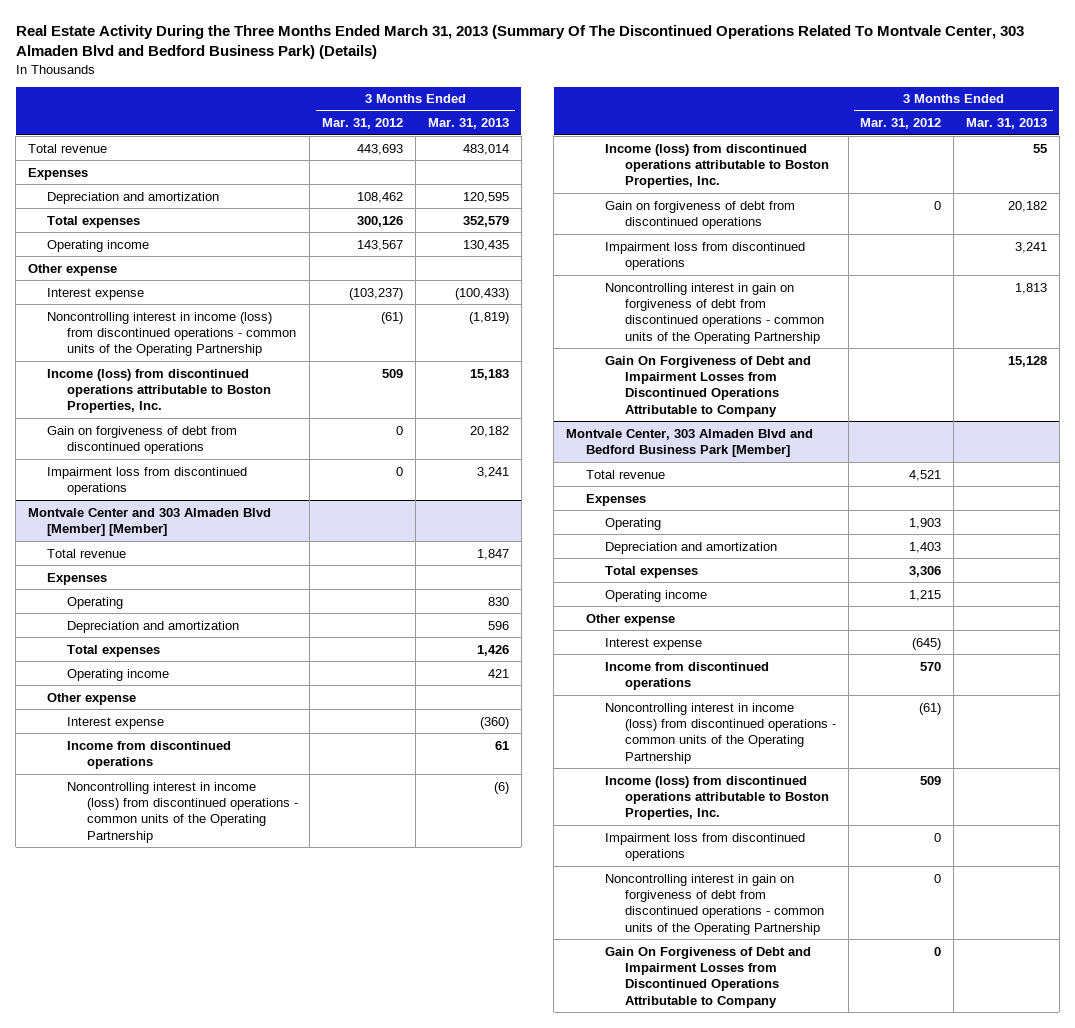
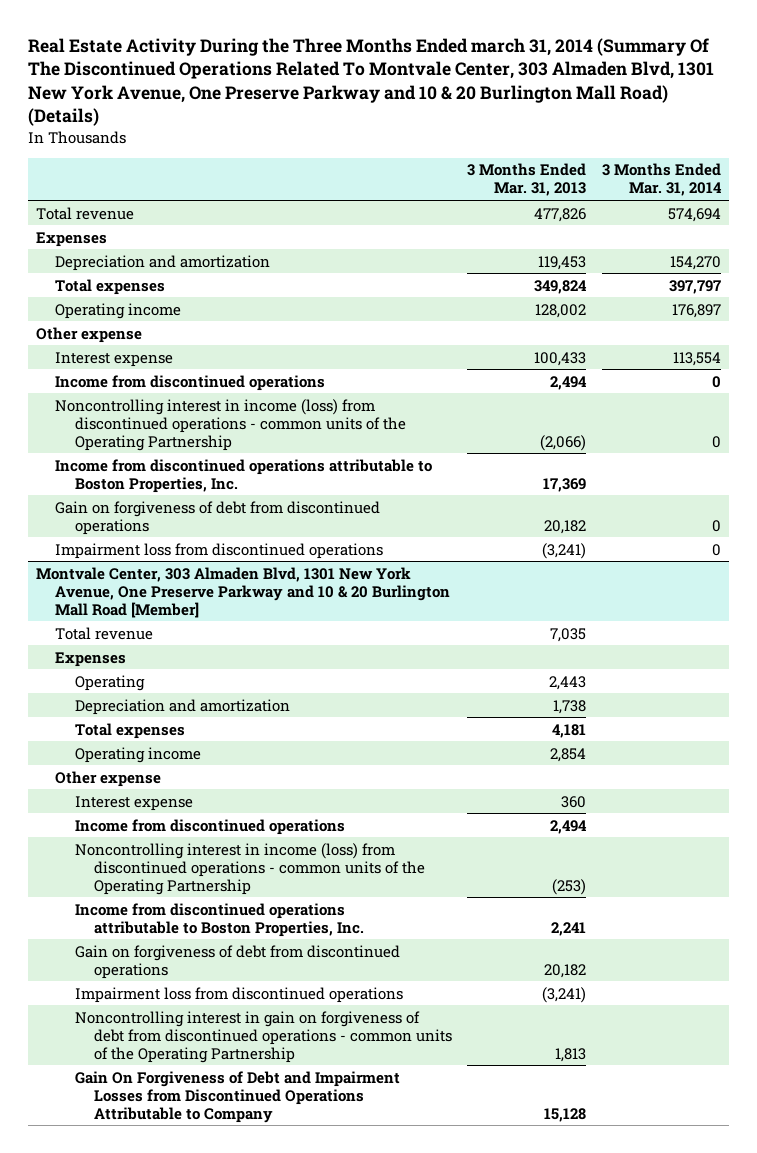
- Real Estate Activity During the Three Months Ended March 31, 2013 (Summary Of The Discontinued Operations Related To Montvale Center, 303 Almaden Blvd and Bedford Business Park) (Details)
+ Real Estate Activity During the Three Months Ended march 31, 2014 (Summary Of The Discontinued Operations Related To Montvale Center, 303 Almaden Blvd, 1301 New York Avenue, One Preserve Parkway and 10 & 20 Burlington Mall Road) (Details)
- | 3 Months Ended Mar. 31, 2012 | 3 Months Ended Mar. 31, 2013
+ | 3 Months Ended Mar. 31, 2013 | 3 Months Ended Mar. 31, 2014
- Total revenue | 443,693 | 483,014
+ Total revenue | 477,826 | 574,694
- Depreciation and amortization | 108,462 | 120,595
- Total expenses | 300,126 | 352,579
- Operating income | 143,567 | 130,435
+ Depreciation and amortization | 119,453 | 154,270
+ Total expenses | 349,824 | 397,797
+ Operating income | 128,002 | 176,897
- Interest expense | (103,237) | (100,433)
- Noncontrolling interest in income (loss) from discontinued operations - common units of the Operating Partnership | (61) | (1,819)
- Income (loss) from discontinued operations attributable to Boston Properties, Inc. | 509 | 15,183
+ Interest expense | 100,433 | 113,554
+ Income from discontinued operations | 2,494 | 0
+ Noncontrolling interest in income (loss) from discontinued operations - common units of the Operating Partnership | (2,066) | 0
+ Income from discontinued operations attributable to Boston Properties, Inc. | 17,369 |
- Impairment loss from discontinued operations | 0 | 3,241
- Montvale Center and 303 Almaden Blvd [Member] [Member]
- Total revenue | | 1,847
+ Impairment loss from discontinued operations | (3,241) | 0
+ Montvale Center, 303 Almaden Blvd, 1301 New York Avenue, One Preserve Parkway and 10 & 20 Burlington Mall Road [Member]
+ Total revenue | 7,035 |
- Operating | | 830
- Depreciation and amortization | | 596
- Total expenses | | 1,426
- Operating income | | 421
+ Operating | 2,443 |
+ Depreciation and amortization | 1,738 |
+ Total expenses | 4,181 |
+ Operating income | 2,854 |
- Interest expense | | (360)
- Income from discontinued operations | | 61
- Noncontrolling interest in income (loss) from discontinued operations - common units of the Operating Partnership | | (6)
- Income (loss) from discontinued operations attributable to Boston Properties, Inc. | | 55
+ Interest expense | 360 |
+ Income from discontinued operations | 2,494 |
+ Noncontrolling interest in income (loss) from discontinued operations - common units of the Operating Partnership | (253) |
+ Income from discontinued operations attributable to Boston Properties, Inc. | 2,241 |
- Impairment loss from discontinued operations | | 3,241
+ Impairment loss from discontinued operations | (3,241) |
- Montvale Center, 303 Almaden Blvd and Bedford Business Park [Member]
- Total revenue | 4,521 |
- Expenses
- Operating | 1,903 |
- Depreciation and amortization | 1,403 |
- Total expenses | 3,306 |
- Operating income | 1,215 |
- Other expense
- Interest expense | (645) |
- Income from discontinued operations | 570 |
- Noncontrolling interest in income (loss) from discontinued operations - common units of the Operating Partnership | (61) |
- Income (loss) from discontinued operations attributable to Boston Properties, Inc. | 509 |
- Impairment loss from discontinued operations | 0 |
- Noncontrolling interest in gain on forgiveness of debt from discontinued operations - common units of the Operating Partnership | 0 |
- Gain On Forgiveness of Debt and Impairment Losses from Discontinued Operations Attributable to Company | 0 |

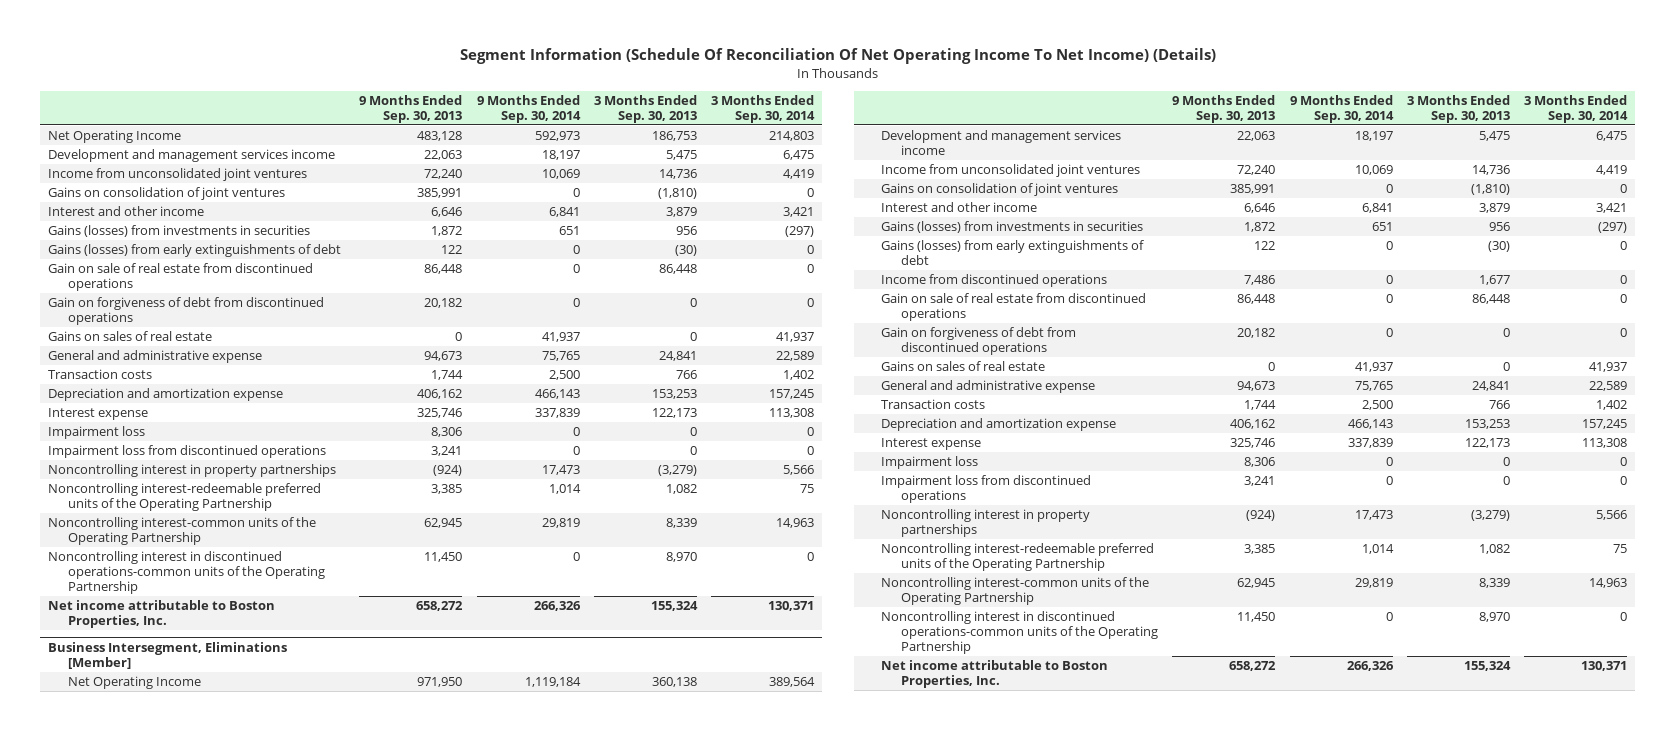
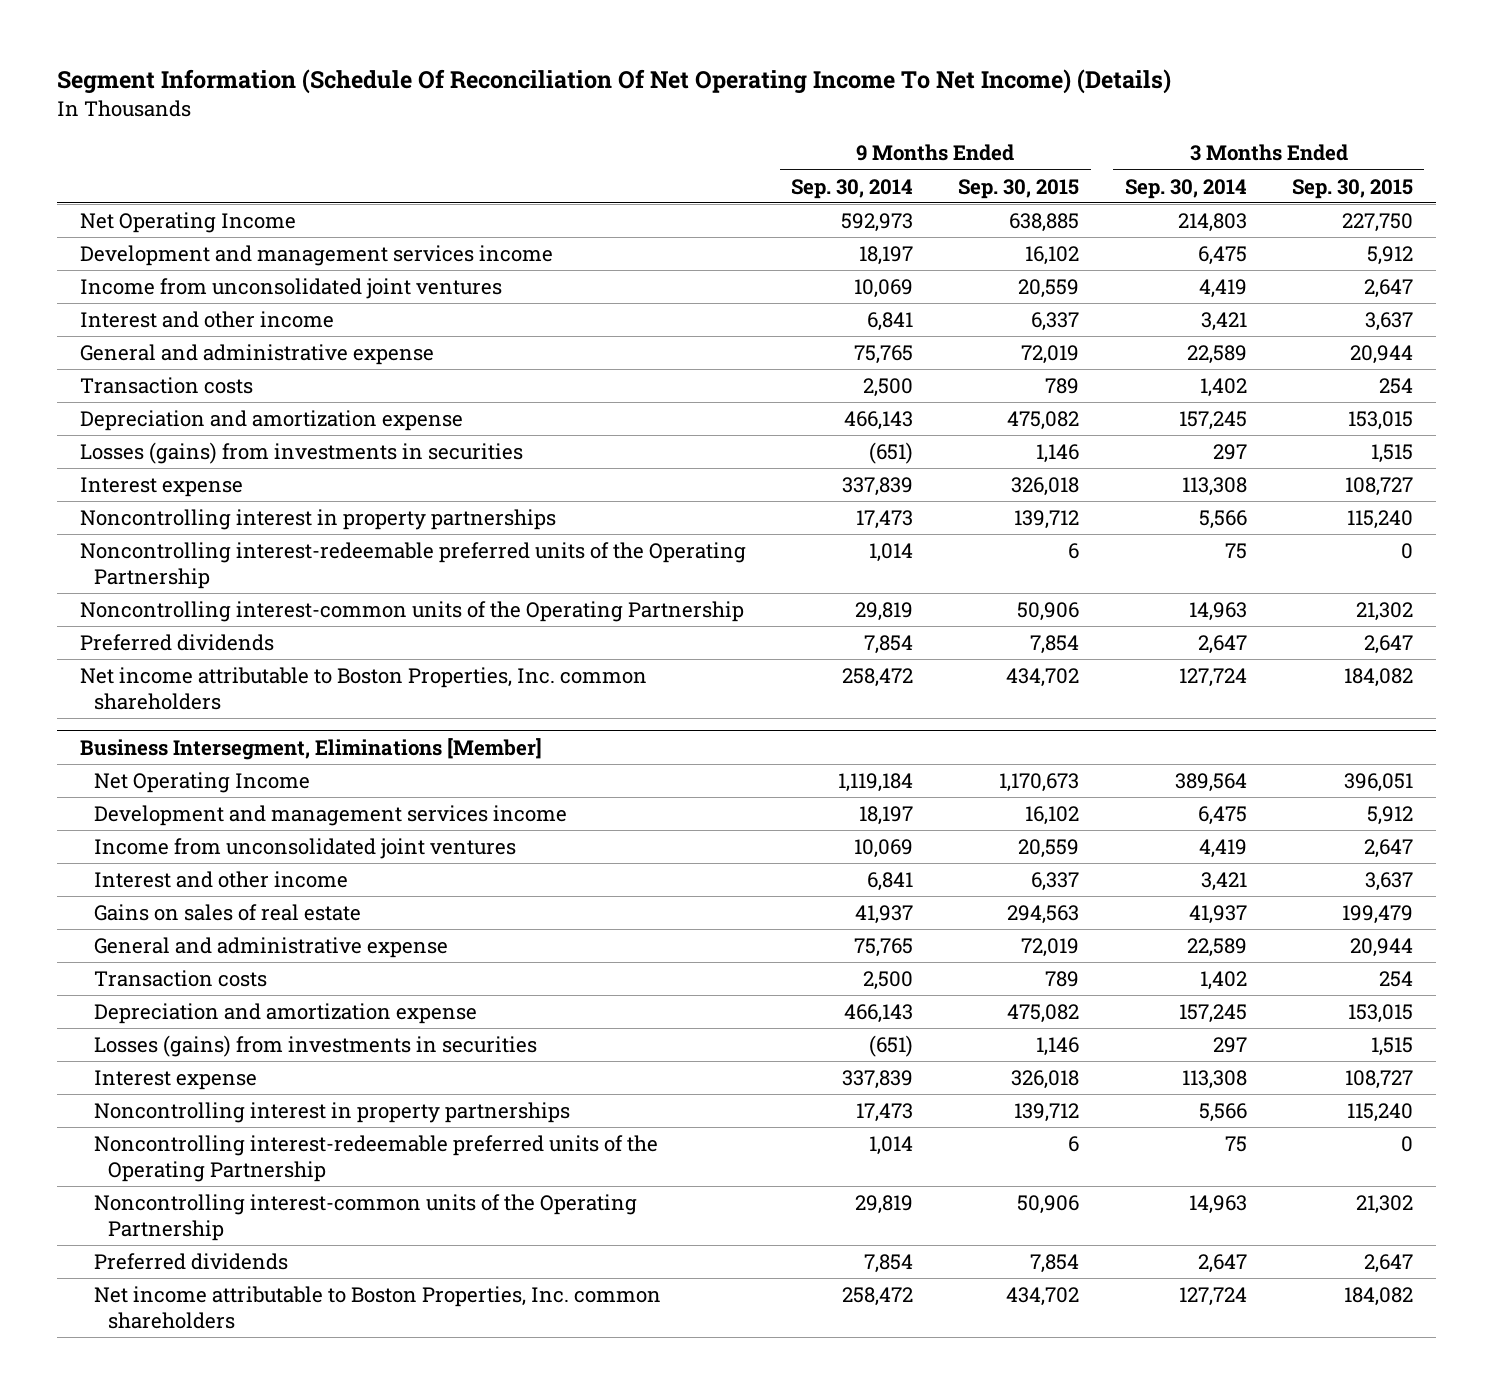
- | 9 Months Ended Sep. 30, 2013 | 9 Months Ended Sep. 30, 2014 | 3 Months Ended Sep. 30, 2013 | 3 Months Ended Sep. 30, 2014
+ | 9 Months Ended Sep. 30, 2014 | 9 Months Ended Sep. 30, 2015 | 3 Months Ended Sep. 30, 2014 | 3 Months Ended Sep. 30, 2015
- Gains on consolidation of joint ventures | 385,991 | 0 | (1,810) | 0
- Gains (losses) from investments in securities | 1,872 | 651 | 956 | (297)
- Gains (losses) from early extinguishments of debt | 122 | 0 | (30) | 0
- Gain on sale of real estate from discontinued operations | 86,448 | 0 | 86,448 | 0
- Gain on forgiveness of debt from discontinued operations | 20,182 | 0 | 0 | 0
- Gains on sales of real estate | 0 | 41,937 | 0 | 41,937
+ Losses (gains) from investments in securities | (651) | 1,146 | 297 | 1,515
- Impairment loss | 8,306 | 0 | 0 | 0
- Impairment loss from discontinued operations | 3,241 | 0 | 0 | 0
- Noncontrolling interest in discontinued operations-common units of the Operating Partnership | 11,450 | 0 | 8,970 | 0
- Net income attributable to Boston Properties, Inc. | 658,272 | 266,326 | 155,324 | 130,371
+ Preferred dividends | 7,854 | 7,854 | 2,647 | 2,647
+ Net income attributable to Boston Properties, Inc. common shareholders | 258,472 | 434,702 | 127,724 | 184,082
@ Business Intersegment, Eliminations [Member]
- Gains on consolidation of joint ventures | 385,991 | 0 | (1,810) | 0
- Gains (losses) from investments in securities | 1,872 | 651 | 956 | (297)
- Gains (losses) from early extinguishments of debt | 122 | 0 | (30) | 0
- Income from discontinued operations | 7,486 | 0 | 1,677 | 0
- Gain on sale of real estate from discontinued operations | 86,448 | 0 | 86,448 | 0
- Gain on forgiveness of debt from discontinued operations | 20,182 | 0 | 0 | 0
+ Losses (gains) from investments in securities | (651) | 1,146 | 297 | 1,515
- Impairment loss | 8,306 | 0 | 0 | 0
- Impairment loss from discontinued operations | 3,241 | 0 | 0 | 0
- Noncontrolling interest in discontinued operations-common units of the Operating Partnership | 11,450 | 0 | 8,970 | 0
- Net income attributable to Boston Properties, Inc. | 658,272 | 266,326 | 155,324 | 130,371
+ Preferred dividends | 7,854 | 7,854 | 2,647 | 2,647
+ Net income attributable to Boston Properties, Inc. common shareholders | 258,472 | 434,702 | 127,724 | 184,082

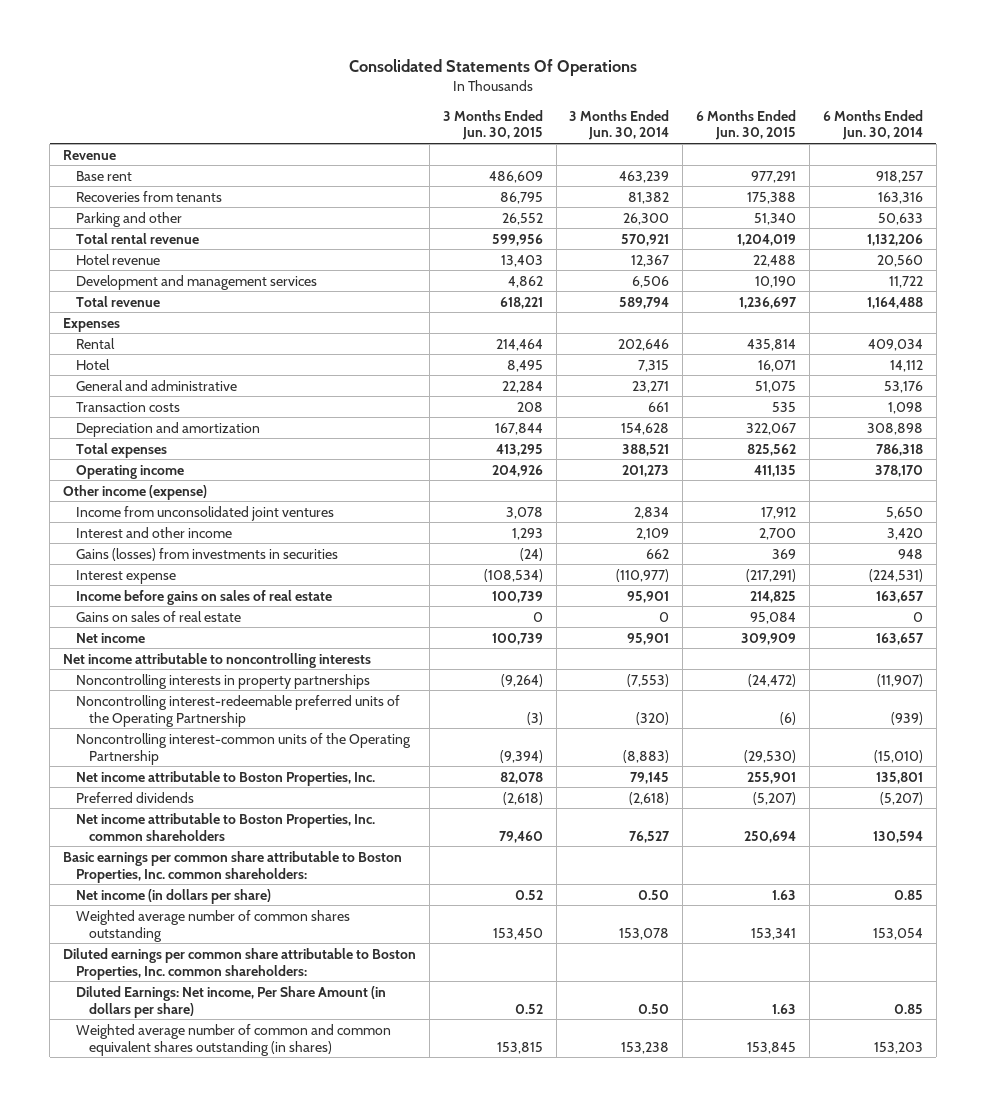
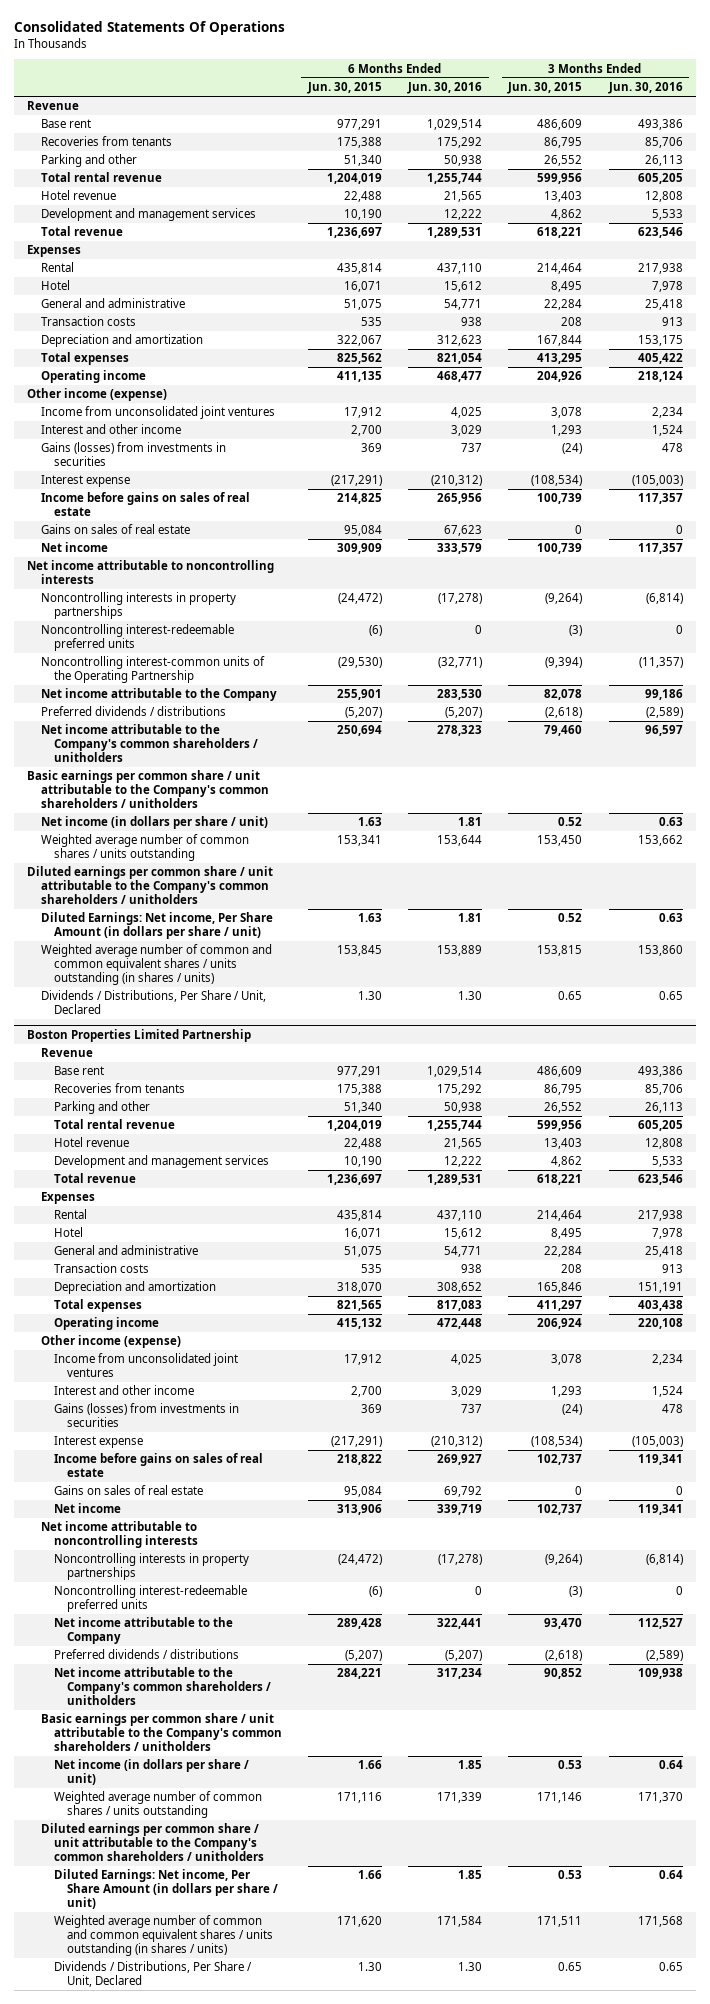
- | 3 Months Ended Jun. 30, 2015 | 3 Months Ended Jun. 30, 2014 | 6 Months Ended Jun. 30, 2015 | 6 Months Ended Jun. 30, 2014
+ | 6 Months Ended Jun. 30, 2015 | 6 Months Ended Jun. 30, 2016 | 3 Months Ended Jun. 30, 2015 | 3 Months Ended Jun. 30, 2016
- Noncontrolling interest-redeemable preferred units of the Operating Partnership | (3) | (320) | (6) | (939)
+ Noncontrolling interest-redeemable preferred units | (6) | 0 | (3) | 0
- Net income attributable to Boston Properties, Inc. | 82,078 | 79,145 | 255,901 | 135,801
- Preferred dividends | (2,618) | (2,618) | (5,207) | (5,207)
- Net income attributable to Boston Properties, Inc. common shareholders | 79,460 | 76,527 | 250,694 | 130,594
- Basic earnings per common share attributable to Boston Properties, Inc. common shareholders:
- Net income (in dollars per share) | 0.52 | 0.50 | 1.63 | 0.85
- Weighted average number of common shares outstanding | 153,450 | 153,078 | 153,341 | 153,054
- Diluted earnings per common share attributable to Boston Properties, Inc. common shareholders:
- Diluted Earnings: Net income, Per Share Amount (in dollars per share) | 0.52 | 0.50 | 1.63 | 0.85
- Weighted average number of common and common equivalent shares outstanding (in shares) | 153,815 | 153,238 | 153,845 | 153,203
+ Net income attributable to the Company | 255,901 | 283,530 | 82,078 | 99,186
+ Preferred dividends / distributions | (5,207) | (5,207) | (2,618) | (2,589)
+ Net income attributable to the Company's common shareholders / unitholders | 250,694 | 278,323 | 79,460 | 96,597
+ Basic earnings per common share / unit attributable to the Company's common shareholders / unitholders
+ Net income (in dollars per share / unit) | 1.63 | 1.81 | 0.52 | 0.63
+ Weighted average number of common shares / units outstanding | 153,341 | 153,644 | 153,450 | 153,662
+ Diluted earnings per common share / unit attributable to the Company's common shareholders / unitholders
+ Diluted Earnings: Net income, Per Share Amount (in dollars per share / unit) | 1.63 | 1.81 | 0.52 | 0.63
+ Weighted average number of common and common equivalent shares / units outstanding (in shares / units) | 153,845 | 153,889 | 153,815 | 153,860
+ Dividends / Distributions, Per Share / Unit, Declared | 1.30 | 1.30 | 0.65 | 0.65
+ Boston Properties Limited Partnership
+ Revenue
+ Base rent | 977,291 | 1,029,514 | 486,609 | 493,386
+ Recoveries from tenants | 175,388 | 175,292 | 86,795 | 85,706
+ Parking and other | 51,340 | 50,938 | 26,552 | 26,113
+ Total rental revenue | 1,204,019 | 1,255,744 | 599,956 | 605,205
+ Hotel revenue | 22,488 | 21,565 | 13,403 | 12,808
+ Development and management services | 10,190 | 12,222 | 4,862 | 5,533
+ Total revenue | 1,236,697 | 1,289,531 | 618,221 | 623,546
+ Expenses
+ Rental | 435,814 | 437,110 | 214,464 | 217,938
+ Hotel | 16,071 | 15,612 | 8,495 | 7,978
+ General and administrative | 51,075 | 54,771 | 22,284 | 25,418
+ Transaction costs | 535 | 938 | 208 | 913
+ Depreciation and amortization | 318,070 | 308,652 | 165,846 | 151,191
+ Total expenses | 821,565 | 817,083 | 411,297 | 403,438
+ Operating income | 415,132 | 472,448 | 206,924 | 220,108
+ Other income (expense)
+ Income from unconsolidated joint ventures | 17,912 | 4,025 | 3,078 | 2,234
+ Interest and other income | 2,700 | 3,029 | 1,293 | 1,524
+ Gains (losses) from investments in securities | 369 | 737 | (24) | 478
+ Interest expense | (217,291) | (210,312) | (108,534) | (105,003)
+ Income before gains on sales of real estate | 218,822 | 269,927 | 102,737 | 119,341
+ Gains on sales of real estate | 95,084 | 69,792 | 0 | 0
+ Net income | 313,906 | 339,719 | 102,737 | 119,341
+ Net income attributable to noncontrolling interests
+ Noncontrolling interests in property partnerships | (24,472) | (17,278) | (9,264) | (6,814)
+ Noncontrolling interest-redeemable preferred units | (6) | 0 | (3) | 0
+ Net income attributable to the Company | 289,428 | 322,441 | 93,470 | 112,527
+ Preferred dividends / distributions | (5,207) | (5,207) | (2,618) | (2,589)
+ Net income attributable to the Company's common shareholders / unitholders | 284,221 | 317,234 | 90,852 | 109,938
+ Basic earnings per common share / unit attributable to the Company's common shareholders / unitholders
+ Net income (in dollars per share / unit) | 1.66 | 1.85 | 0.53 | 0.64
+ Weighted average number of common shares / units outstanding | 171,116 | 171,339 | 171,146 | 171,370
+ Diluted earnings per common share / unit attributable to the Company's common shareholders / unitholders
+ Diluted Earnings: Net income, Per Share Amount (in dollars per share / unit) | 1.66 | 1.85 | 0.53 | 0.64
+ Weighted average number of common and common equivalent shares / units outstanding (in shares / units) | 171,620 | 171,584 | 171,511 | 171,568
+ Dividends / Distributions, Per Share / Unit, Declared | 1.30 | 1.30 | 0.65 | 0.65

